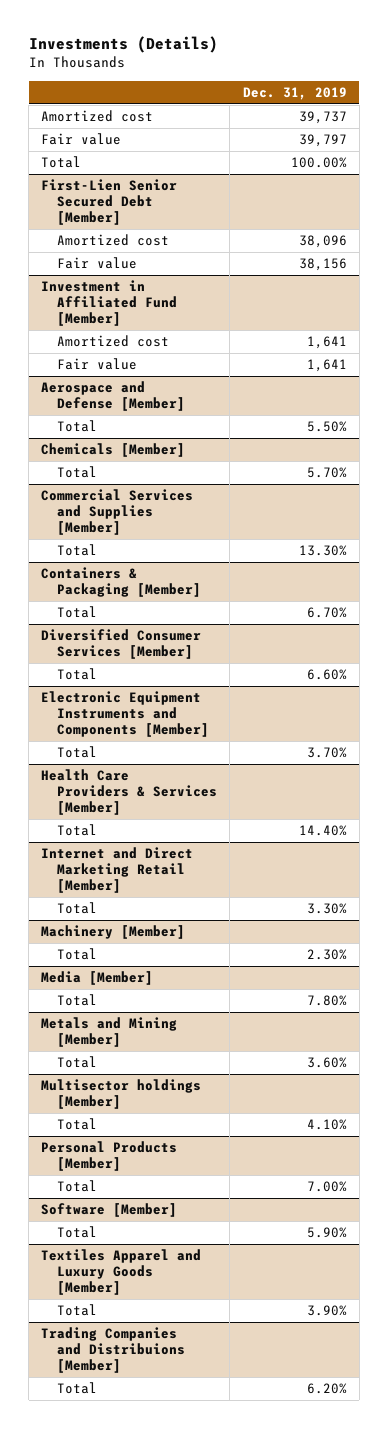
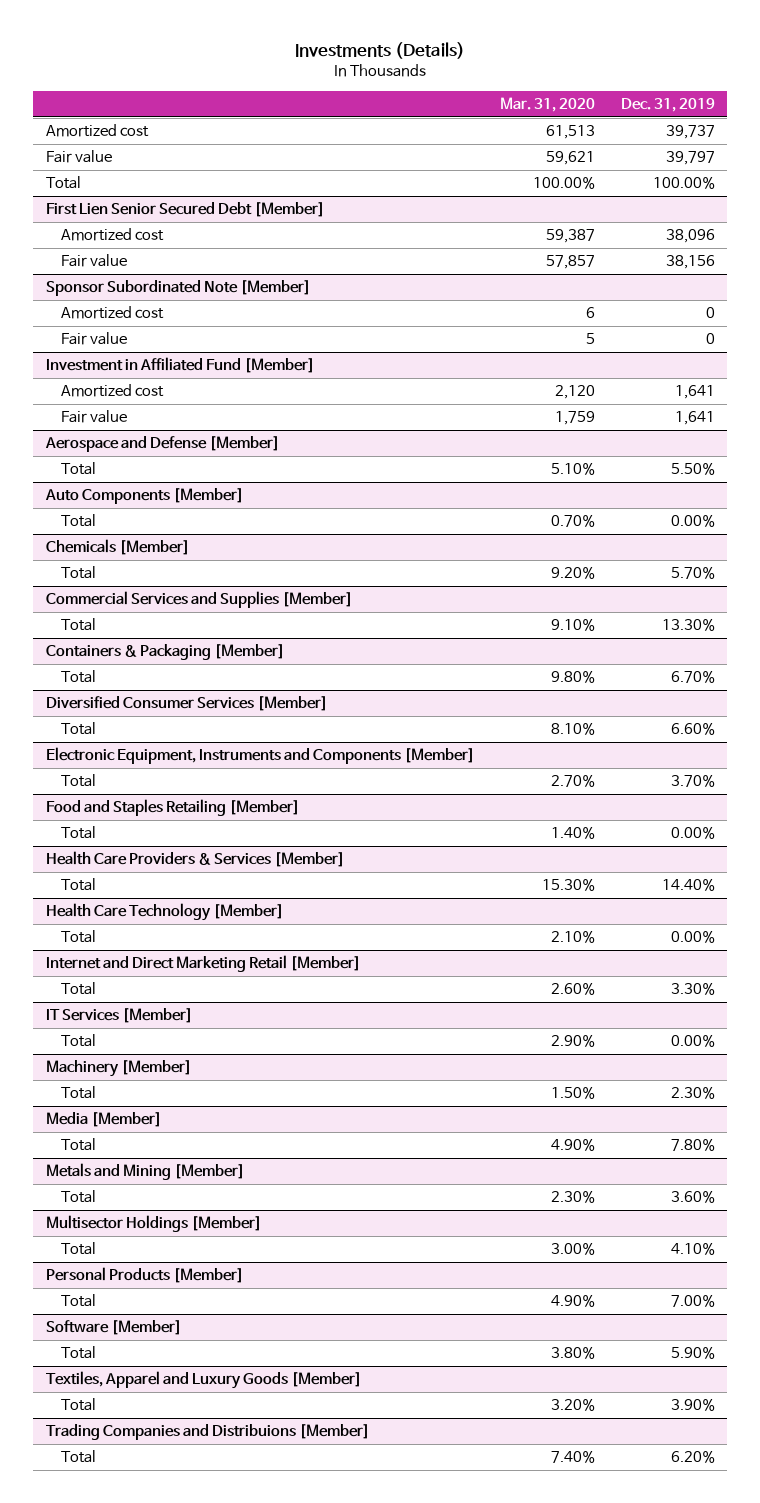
- | Dec. 31, 2019
+ | Mar. 31, 2020 | Dec. 31, 2019
- First-Lien Senior Secured Debt [Member]
+ First Lien Senior Secured Debt [Member]
+ Sponsor Subordinated Note [Member]
+ Amortized cost | 6 | 0
+ Fair value | 5 | 0
+ Auto Components [Member]
+ Total | 0.70% | 0.00%
- Electronic Equipment Instruments and Components [Member]
+ Electronic Equipment, Instruments and Components [Member]
+ Food and Staples Retailing [Member]
+ Total | 1.40% | 0.00%
+ Health Care Technology [Member]
+ Total | 2.10% | 0.00%
+ IT Services [Member]
+ Total | 2.90% | 0.00%
- Multisector holdings [Member]
+ Multisector Holdings [Member]
- Textiles Apparel and Luxury Goods [Member]
+ Textiles, Apparel and Luxury Goods [Member]

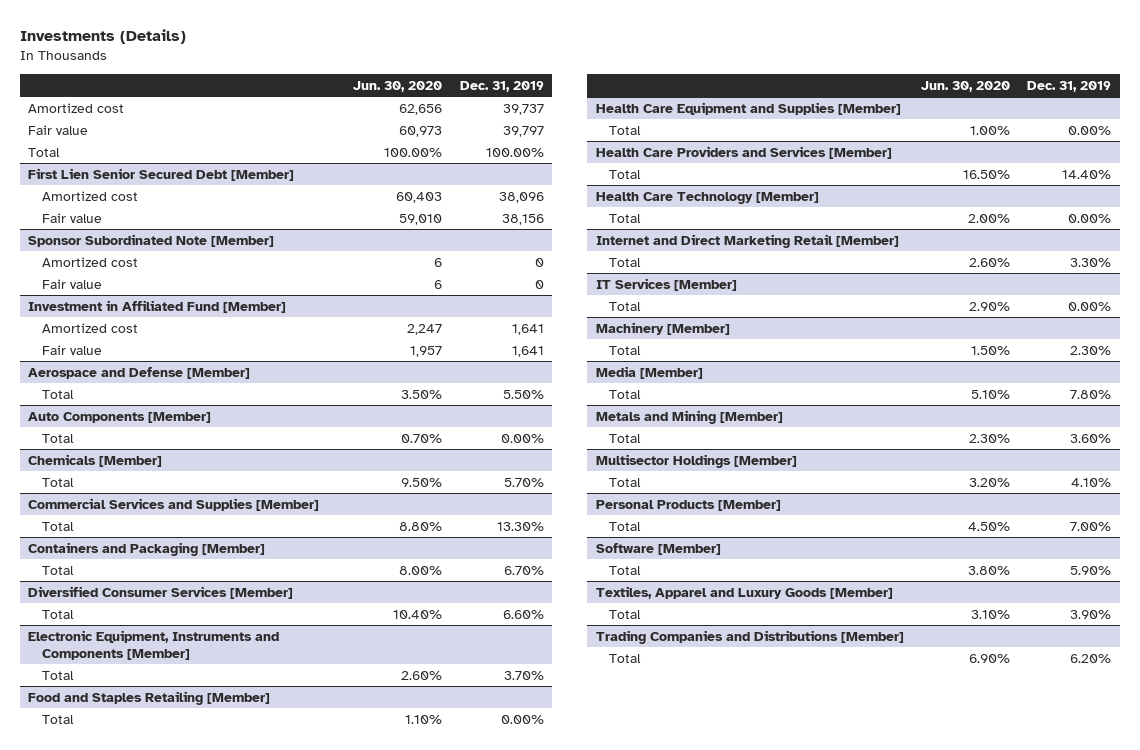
- | Mar. 31, 2020 | Dec. 31, 2019
+ | Jun. 30, 2020 | Dec. 31, 2019
- Containers & Packaging [Member]
+ Containers and Packaging [Member]
- Health Care Providers & Services [Member]
+ Health Care Equipment and Supplies [Member]
+ Total | 1.00% | 0.00%
+ Health Care Providers and Services [Member]
- Trading Companies and Distribuions [Member]
+ Trading Companies and Distributions [Member]

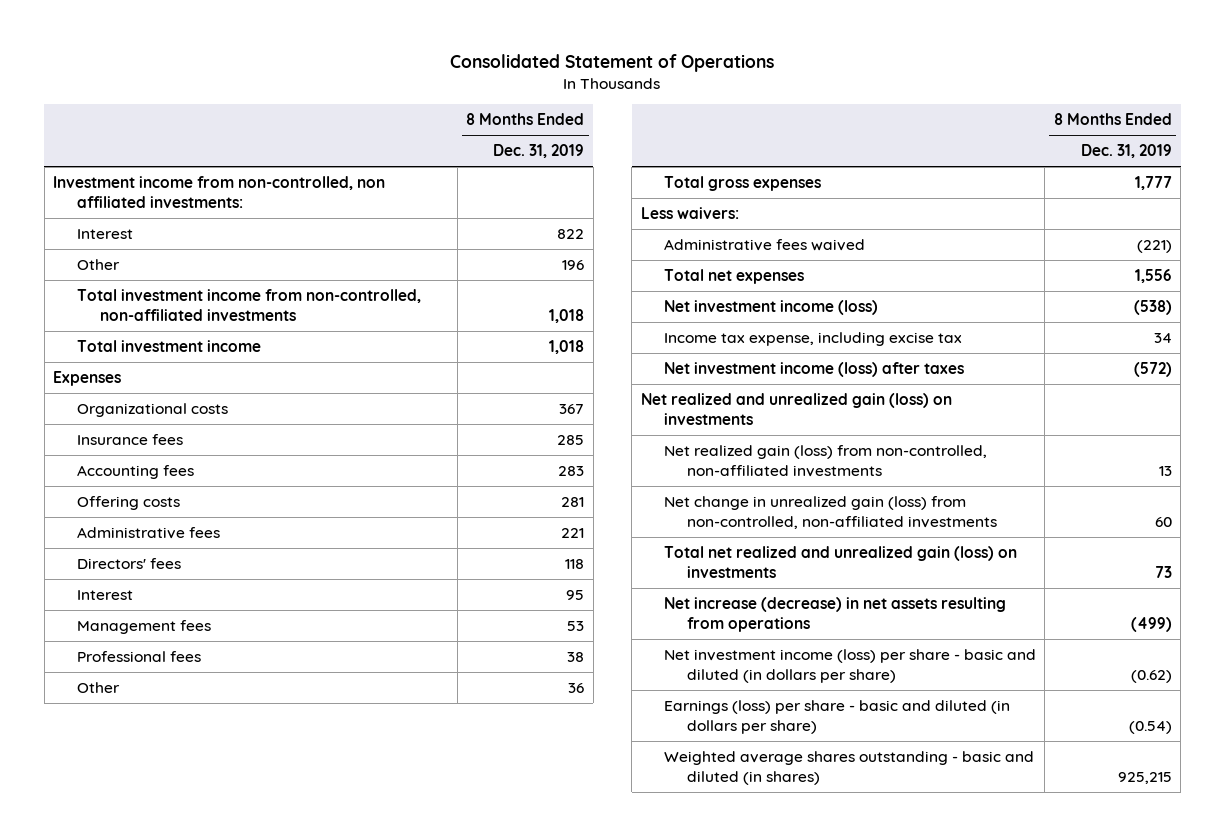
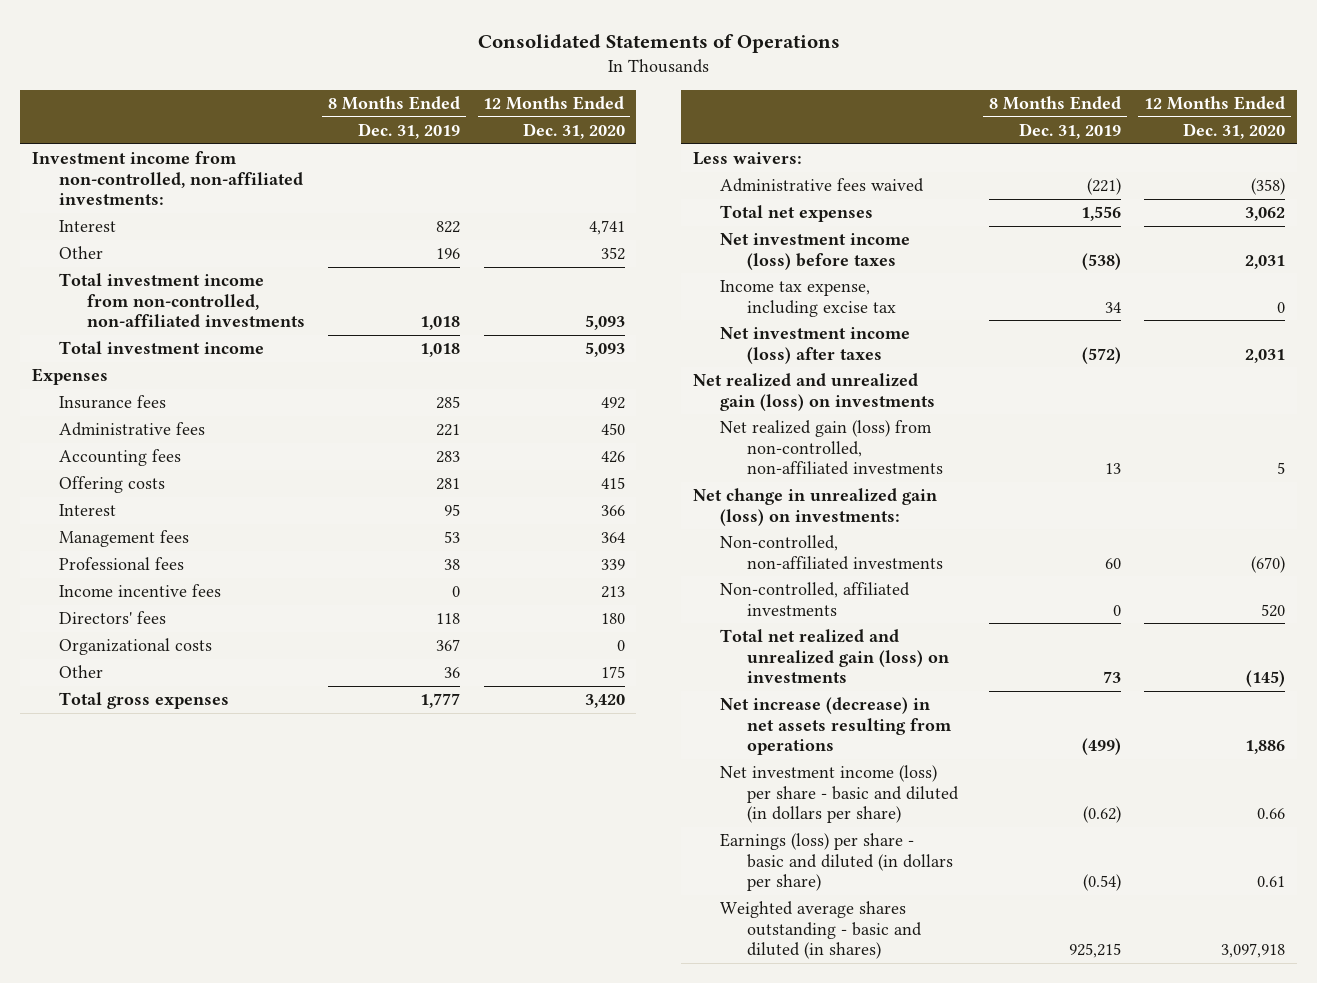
- Consolidated Statement of Operations
+ Consolidated Statements of Operations
- | 8 Months Ended Dec. 31, 2019
+ | 8 Months Ended Dec. 31, 2019 | 12 Months Ended Dec. 31, 2020
- Investment income from non-controlled, non affiliated investments:
+ Investment income from non-controlled, non-affiliated investments:
moved up: Administrative fees | 221 | 450
+ Income incentive fees | 0 | 213
moved down: Directors' fees | 118 | 180
moved down: Organizational costs | 367 | 0
- Net investment income (loss) | (538)
+ Net investment income (loss) before taxes | (538) | 2,031
- Net change in unrealized gain (loss) from non-controlled, non-affiliated investments | 60
+ Net change in unrealized gain (loss) on investments:
+ Non-controlled, non-affiliated investments | 60 | (670)
+ Non-controlled, affiliated investments | 0 | 520

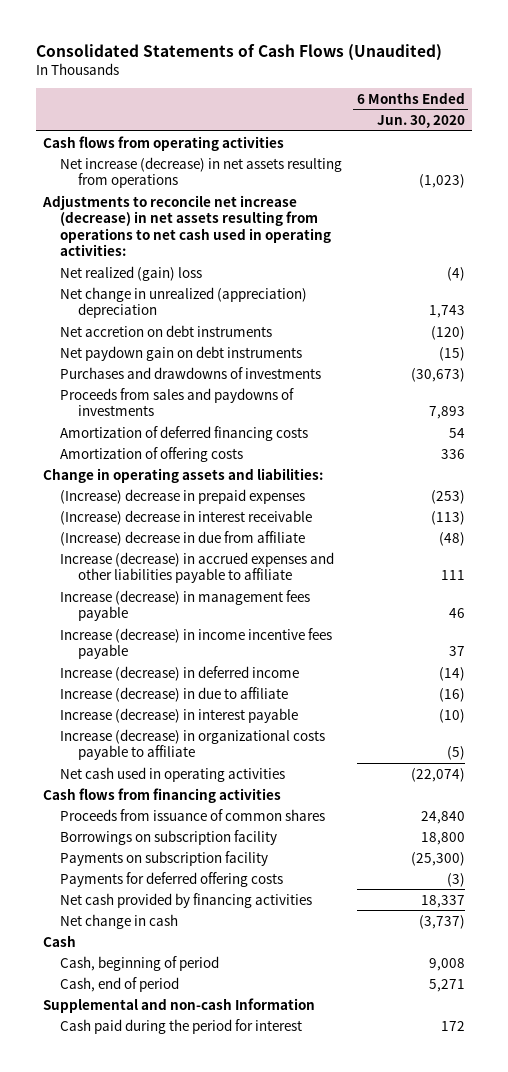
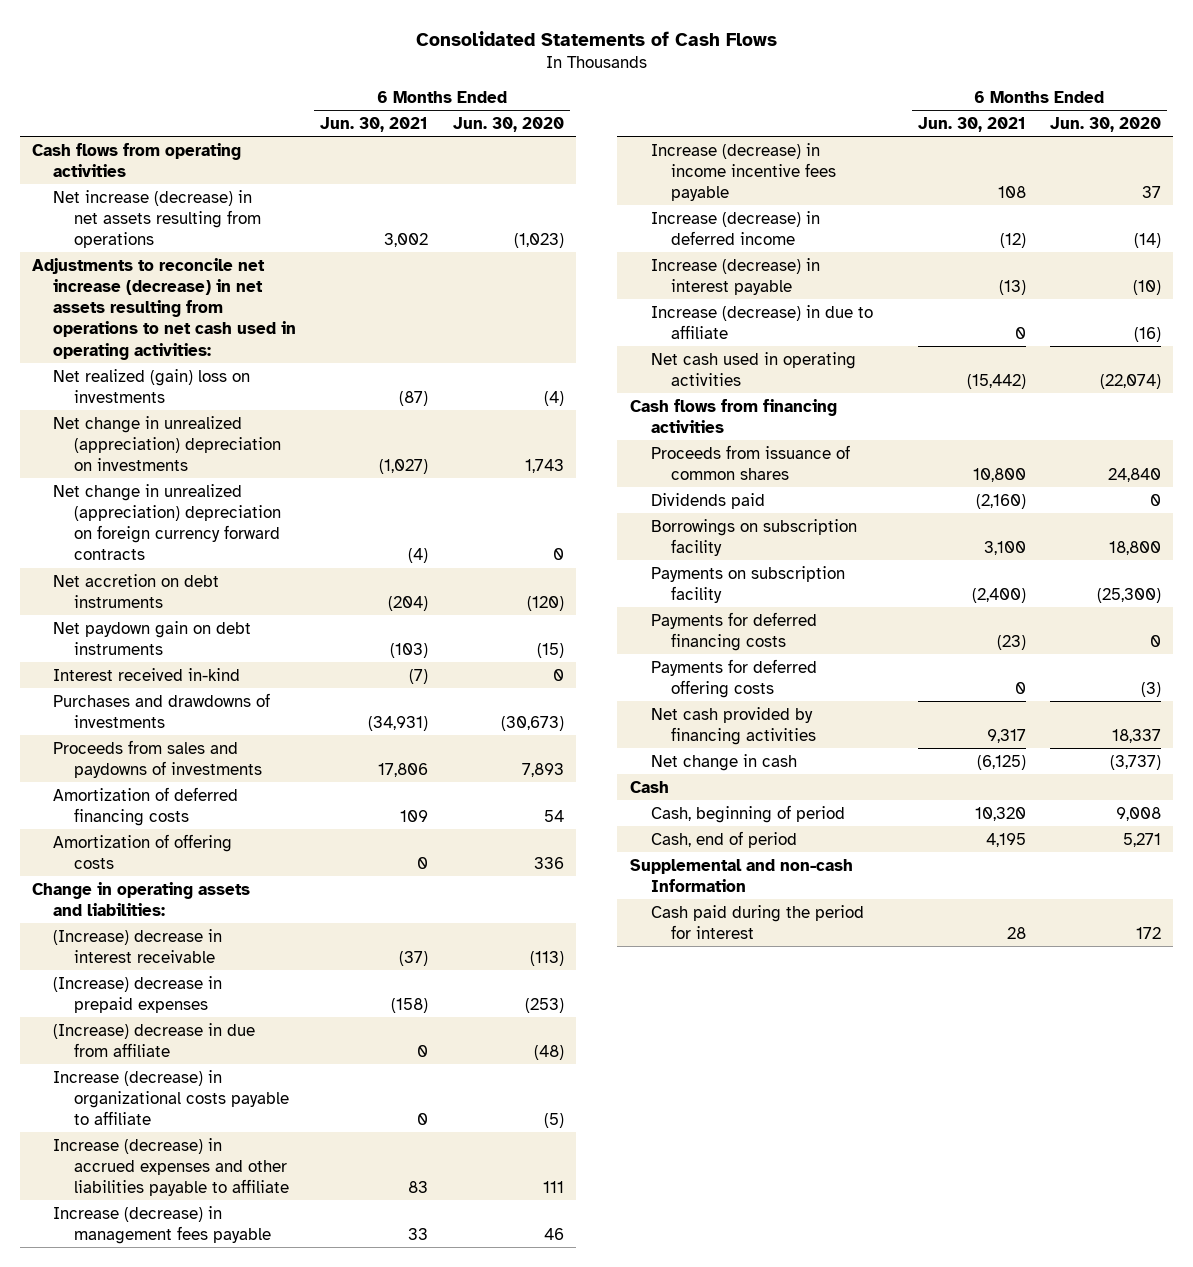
- Consolidated Statements of Cash Flows (Unaudited)
+ Consolidated Statements of Cash Flows
- | 6 Months Ended Jun. 30, 2020
+ | 6 Months Ended Jun. 30, 2021 | 6 Months Ended Jun. 30, 2020
- Net realized (gain) loss | (4)
- Net change in unrealized (appreciation) depreciation | 1,743
+ Net realized (gain) loss on investments | (87) | (4)
+ Net change in unrealized (appreciation) depreciation on investments | (1,027) | 1,743
+ Net change in unrealized (appreciation) depreciation on foreign currency forward contracts | (4) | 0
+ Interest received in-kind | (7) | 0
moved down: (Increase) decrease in prepaid expenses | (158) | (253)
moved up: Increase (decrease) in organizational costs payable to affiliate | 0 | (5)
moved down: Increase (decrease) in due to affiliate | 0 | (16)
+ Dividends paid | (2,160) | 0
+ Payments for deferred financing costs | (23) | 0

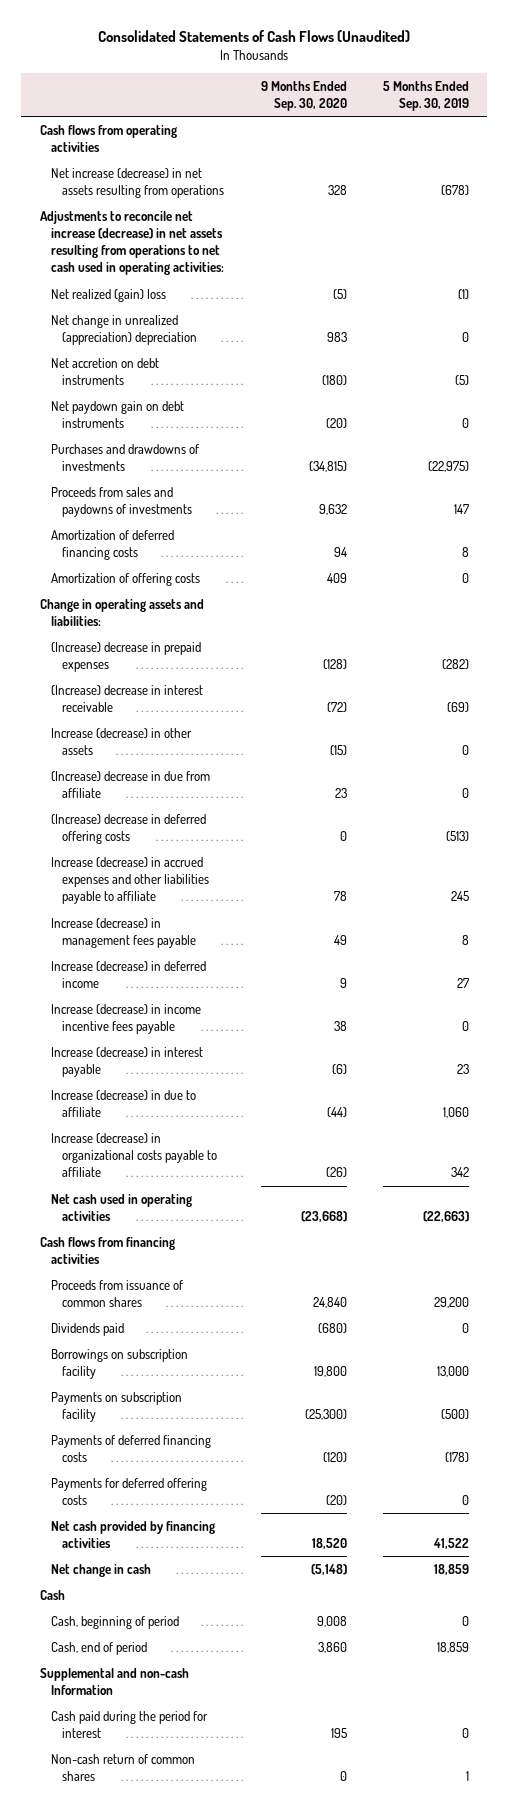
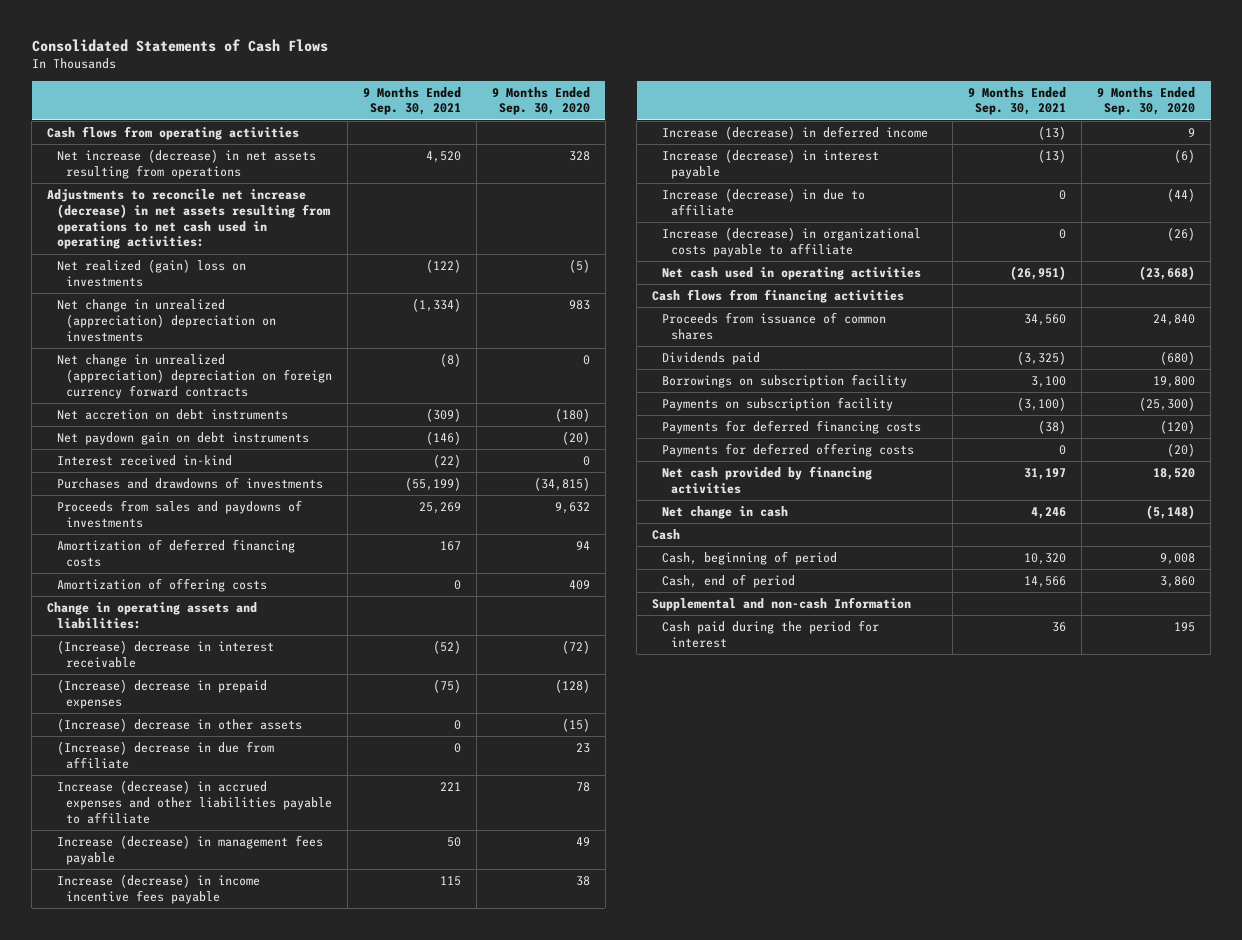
- Consolidated Statements of Cash Flows (Unaudited)
+ Consolidated Statements of Cash Flows
- | 9 Months Ended Sep. 30, 2020 | 5 Months Ended Sep. 30, 2019
+ | 9 Months Ended Sep. 30, 2021 | 9 Months Ended Sep. 30, 2020
- Net realized (gain) loss | (5) | (1)
- Net change in unrealized (appreciation) depreciation | 983 | 0
+ Net realized (gain) loss on investments | (122) | (5)
+ Net change in unrealized (appreciation) depreciation on investments | (1,334) | 983
+ Net change in unrealized (appreciation) depreciation on foreign currency forward contracts | (8) | 0
+ Interest received in-kind | (22) | 0
- Increase (decrease) in other assets | (15) | 0
moved down: (Increase) decrease in prepaid expenses | (75) | (128)
+ (Increase) decrease in other assets | 0 | (15)
- (Increase) decrease in deferred offering costs | 0 | (513)
moved down: Increase (decrease) in deferred income | (13) | 9
- Payments of deferred financing costs | (120) | (178)
+ Payments for deferred financing costs | (38) | (120)
- Non-cash return of common shares | 0 | 1

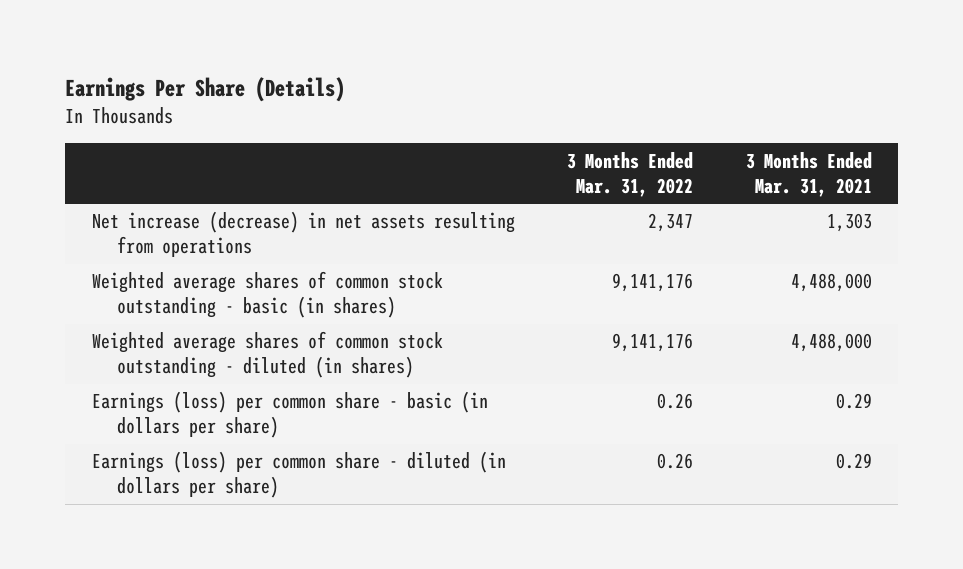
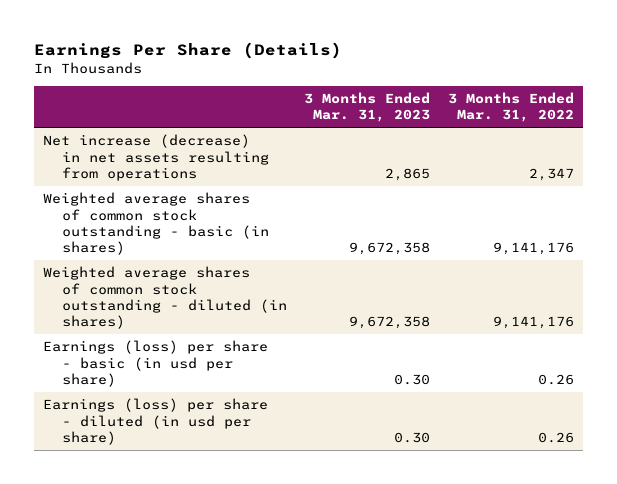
- | 3 Months Ended Mar. 31, 2022 | 3 Months Ended Mar. 31, 2021
+ | 3 Months Ended Mar. 31, 2023 | 3 Months Ended Mar. 31, 2022
- Earnings (loss) per common share - basic (in dollars per share) | 0.26 | 0.29
- Earnings (loss) per common share - diluted (in dollars per share) | 0.26 | 0.29
+ Earnings (loss) per share - basic (in usd per share) | 0.30 | 0.26
+ Earnings (loss) per share - diluted (in usd per share) | 0.30 | 0.26

